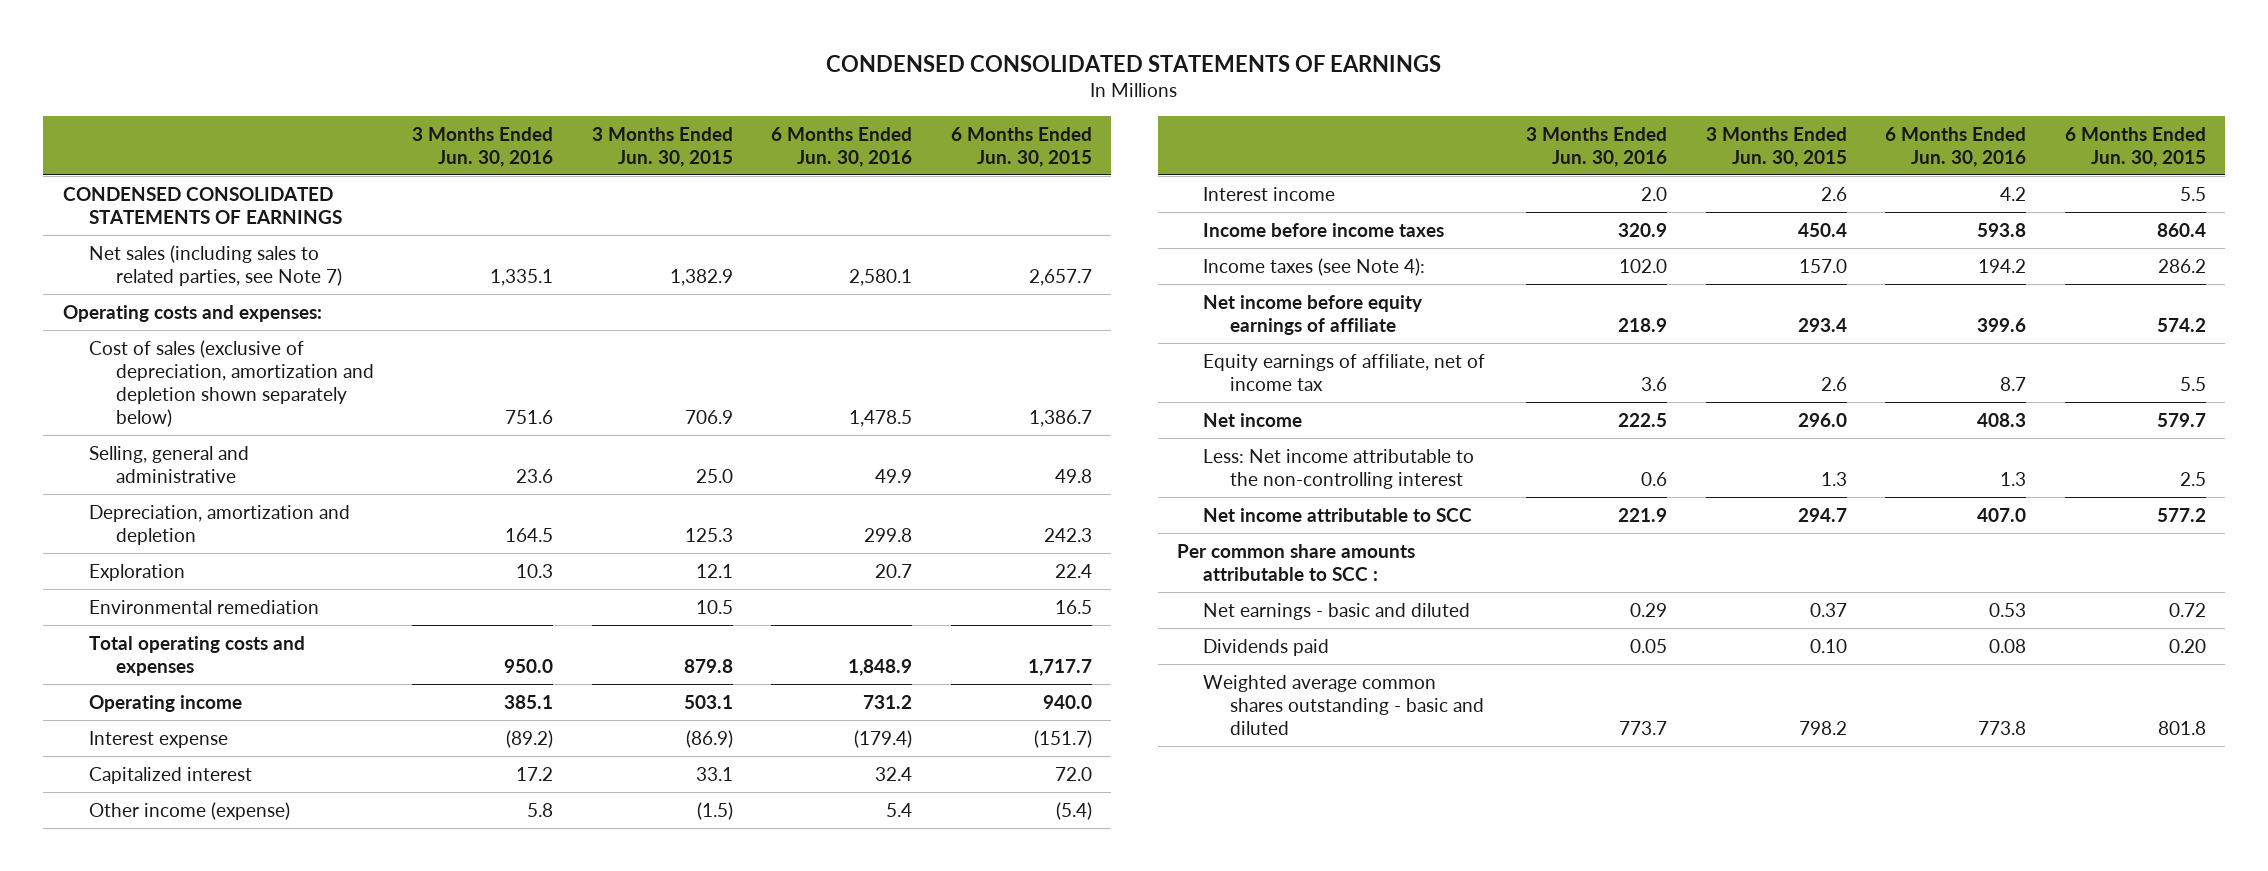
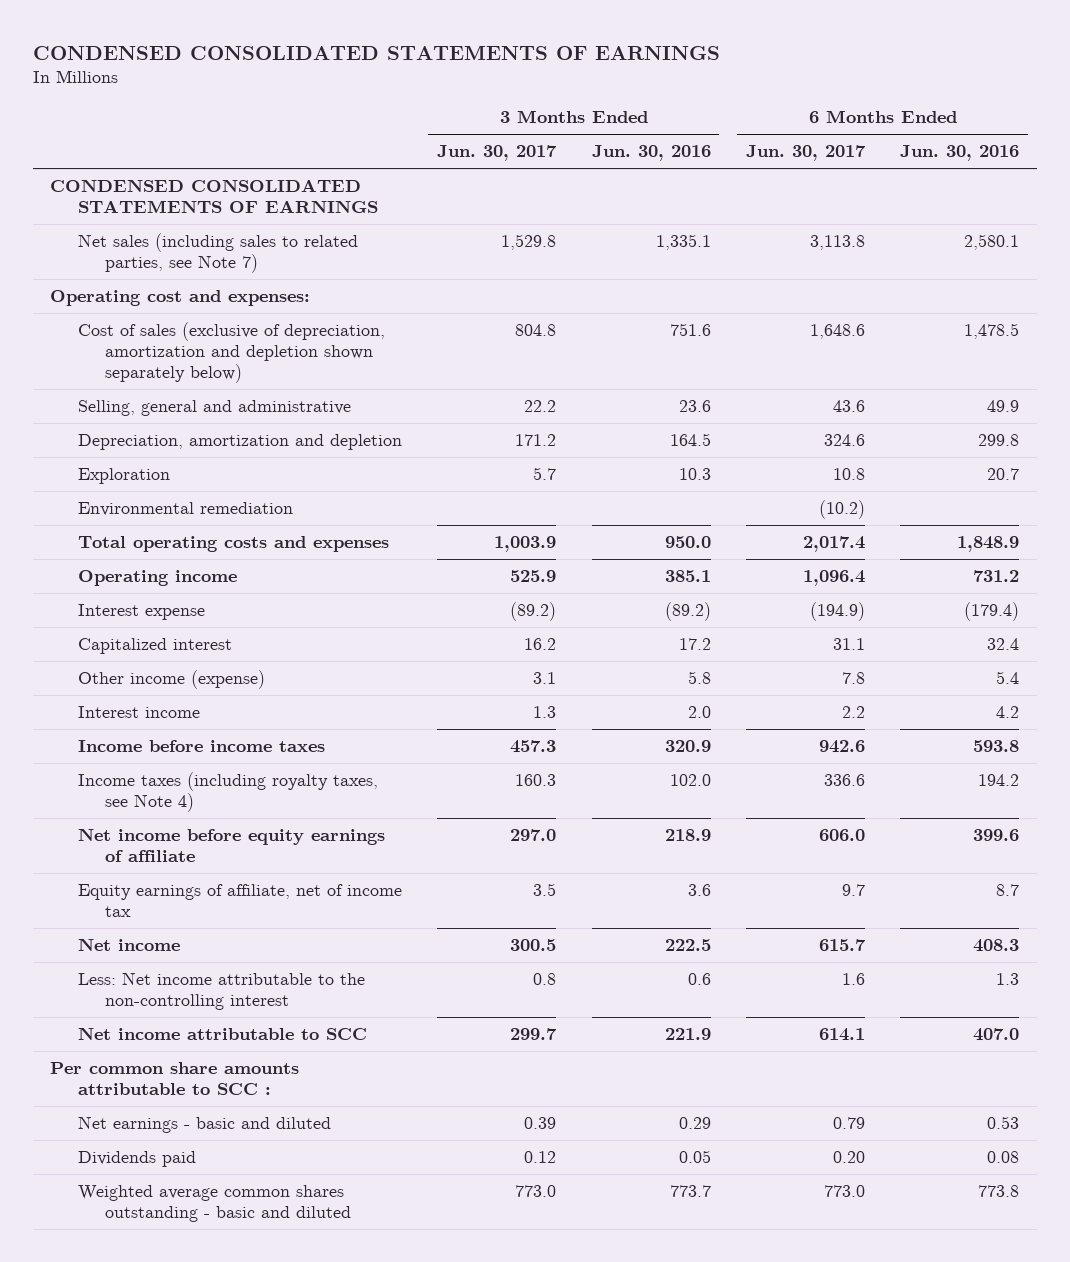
- | 3 Months Ended Jun. 30, 2016 | 3 Months Ended Jun. 30, 2015 | 6 Months Ended Jun. 30, 2016 | 6 Months Ended Jun. 30, 2015
+ | 3 Months Ended Jun. 30, 2017 | 3 Months Ended Jun. 30, 2016 | 6 Months Ended Jun. 30, 2017 | 6 Months Ended Jun. 30, 2016
- Operating costs and expenses:
+ Operating cost and expenses:
- Income taxes (see Note 4): | 102.0 | 157.0 | 194.2 | 286.2
+ Income taxes (including royalty taxes, see Note 4) | 160.3 | 102.0 | 336.6 | 194.2

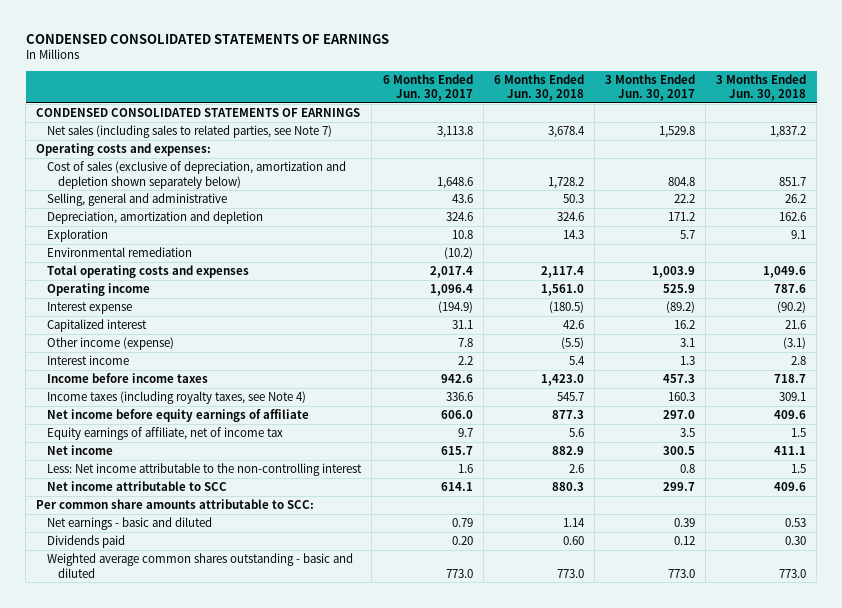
- | 3 Months Ended Jun. 30, 2017 | 3 Months Ended Jun. 30, 2016 | 6 Months Ended Jun. 30, 2017 | 6 Months Ended Jun. 30, 2016
+ | 6 Months Ended Jun. 30, 2017 | 6 Months Ended Jun. 30, 2018 | 3 Months Ended Jun. 30, 2017 | 3 Months Ended Jun. 30, 2018
- Operating cost and expenses:
+ Operating costs and expenses:
- Per common share amounts attributable to SCC :
+ Per common share amounts attributable to SCC:

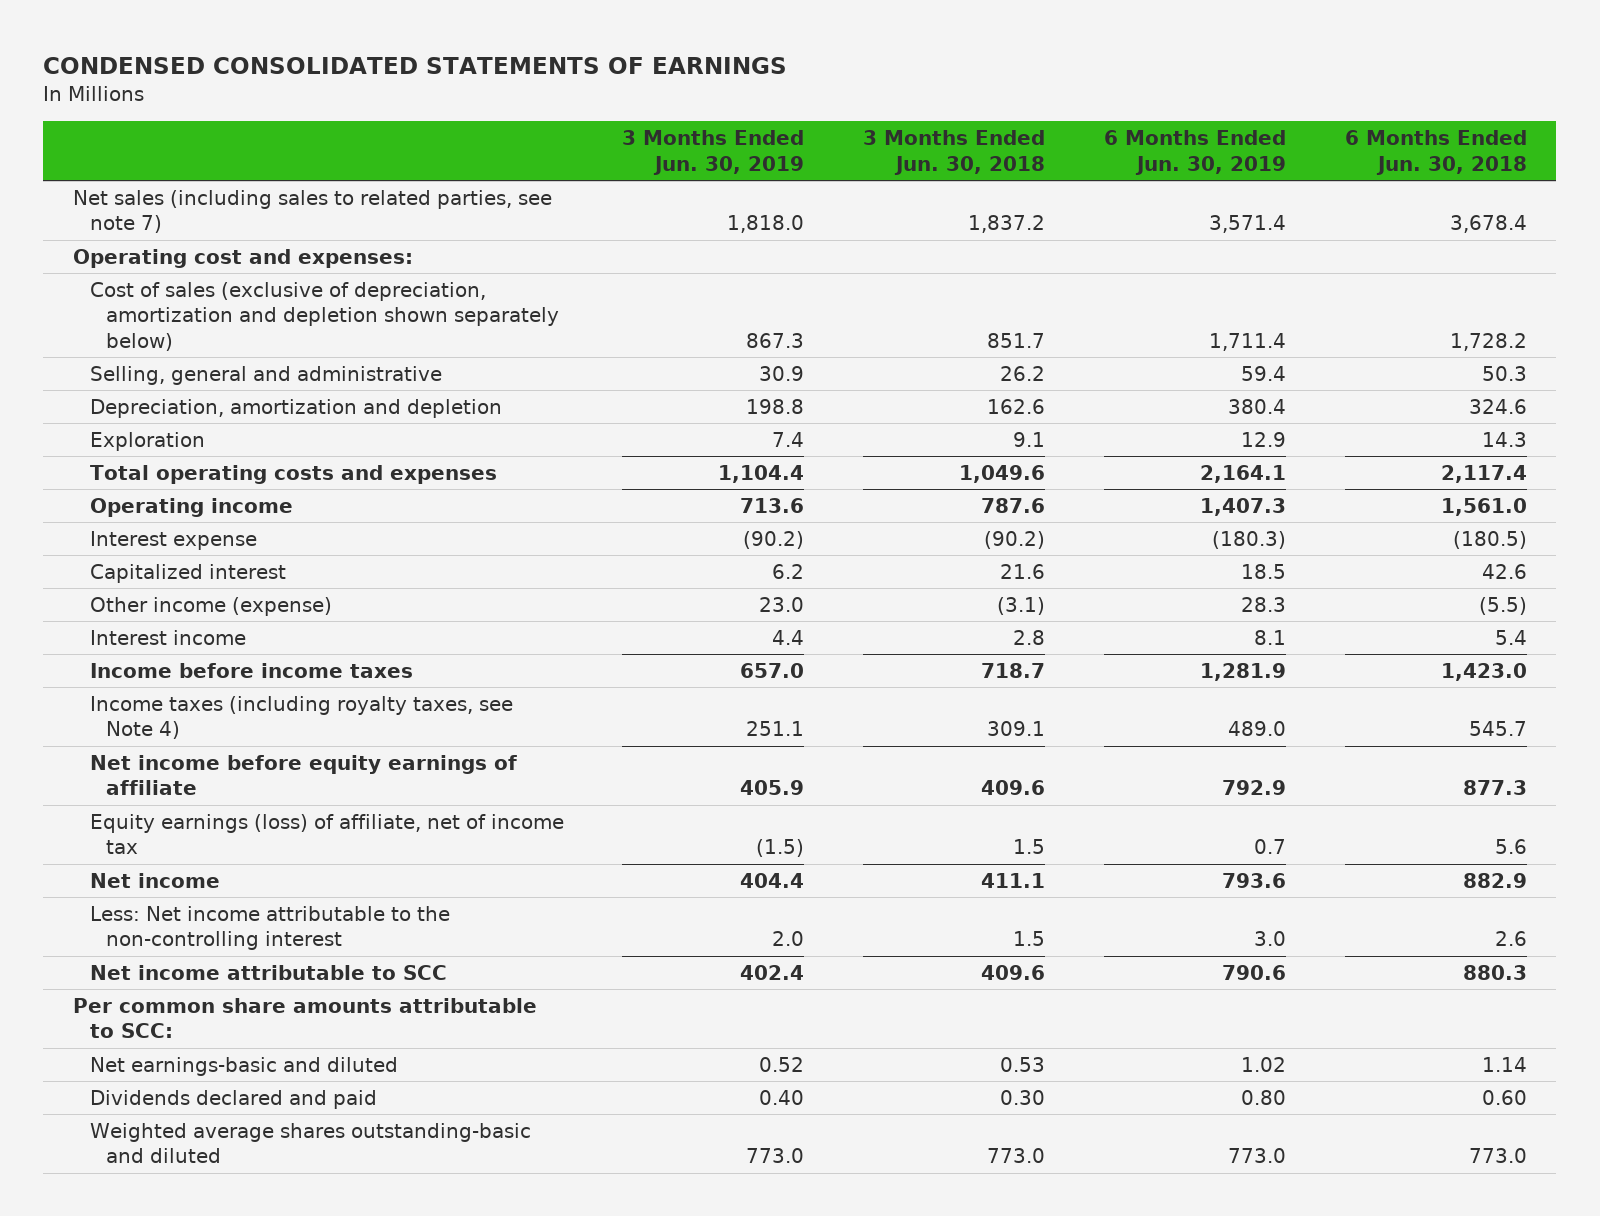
- | 6 Months Ended Jun. 30, 2017 | 6 Months Ended Jun. 30, 2018 | 3 Months Ended Jun. 30, 2017 | 3 Months Ended Jun. 30, 2018
+ | 3 Months Ended Jun. 30, 2019 | 3 Months Ended Jun. 30, 2018 | 6 Months Ended Jun. 30, 2019 | 6 Months Ended Jun. 30, 2018
- CONDENSED CONSOLIDATED STATEMENTS OF EARNINGS
- Net sales (including sales to related parties, see Note 7) | 3,113.8 | 3,678.4 | 1,529.8 | 1,837.2
- Operating costs and expenses:
+ Net sales (including sales to related parties, see note 7) | 1,818.0 | 1,837.2 | 3,571.4 | 3,678.4
+ Operating cost and expenses:
- Environmental remediation | (10.2) | | |
- Equity earnings of affiliate, net of income tax | 9.7 | 5.6 | 3.5 | 1.5
+ Equity earnings (loss) of affiliate, net of income tax | (1.5) | 1.5 | 0.7 | 5.6
- Net earnings - basic and diluted | 0.79 | 1.14 | 0.39 | 0.53
- Dividends paid | 0.20 | 0.60 | 0.12 | 0.30
- Weighted average common shares outstanding - basic and diluted | 773.0 | 773.0 | 773.0 | 773.0
+ Net earnings-basic and diluted | 0.52 | 0.53 | 1.02 | 1.14
+ Dividends declared and paid | 0.40 | 0.30 | 0.80 | 0.60
+ Weighted average shares outstanding-basic and diluted | 773.0 | 773.0 | 773.0 | 773.0

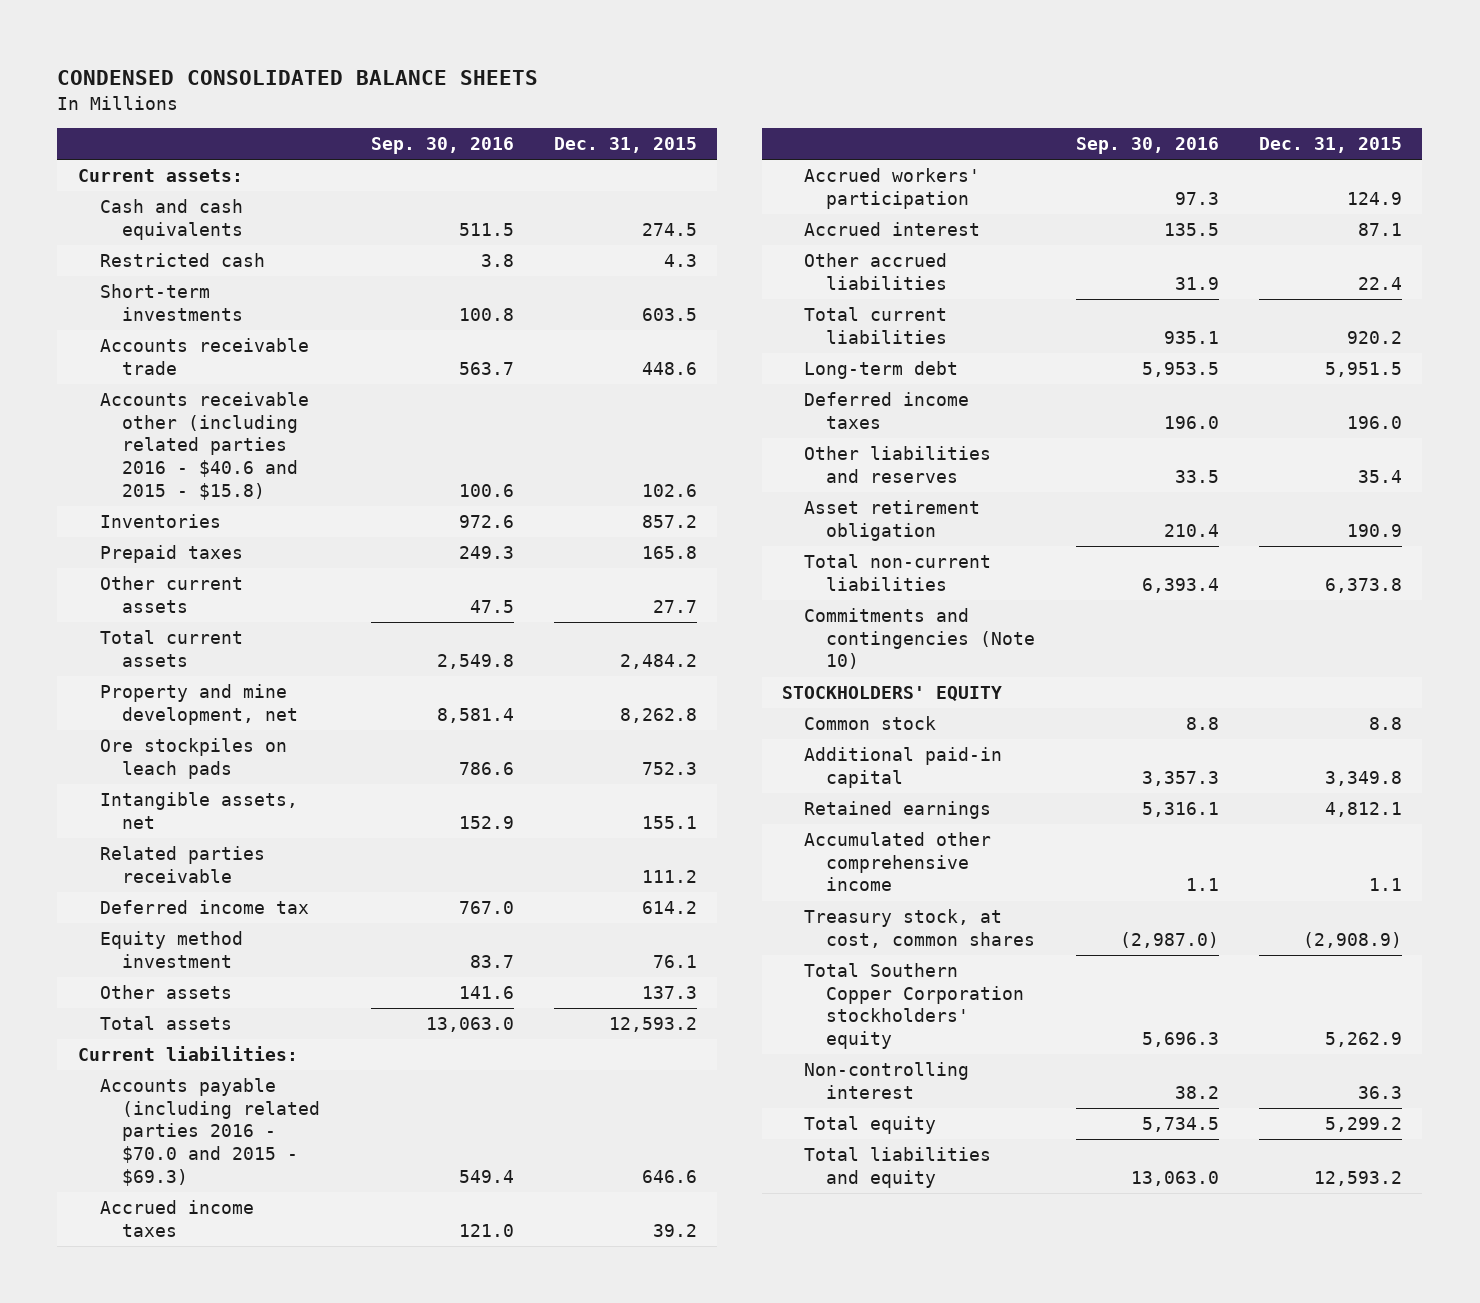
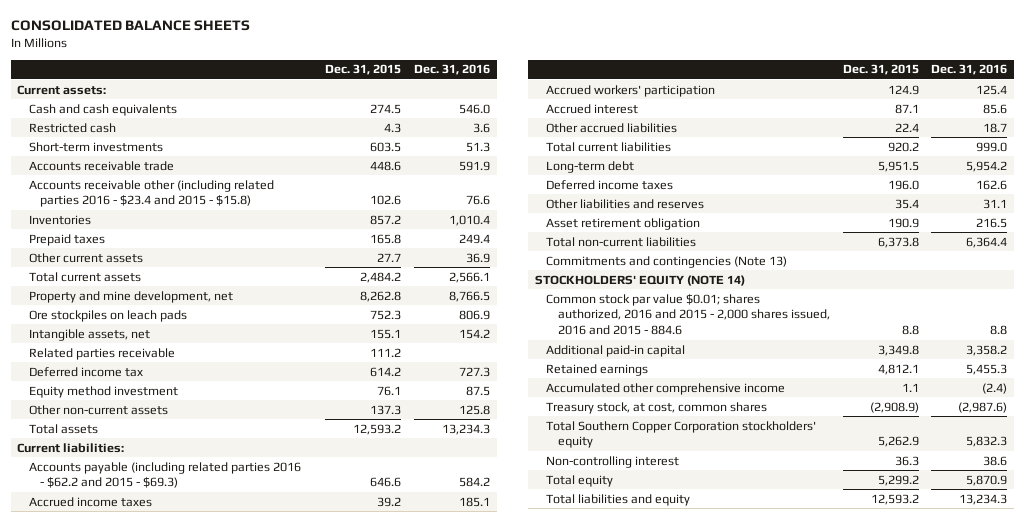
- CONDENSED CONSOLIDATED BALANCE SHEETS
+ CONSOLIDATED BALANCE SHEETS
- | Sep. 30, 2016 | Dec. 31, 2015
+ | Dec. 31, 2015 | Dec. 31, 2016
- Accounts receivable other (including related parties 2016 - $40.6 and 2015 - $15.8) | 100.6 | 102.6
+ Accounts receivable other (including related parties 2016 - $23.4 and 2015 - $15.8) | 102.6 | 76.6
- Other assets | 141.6 | 137.3
+ Other non-current assets | 137.3 | 125.8
- Accounts payable (including related parties 2016 - $70.0 and 2015 - $69.3) | 549.4 | 646.6
+ Accounts payable (including related parties 2016 - $62.2 and 2015 - $69.3) | 646.6 | 584.2
- Commitments and contingencies (Note 10)
- STOCKHOLDERS' EQUITY
- Common stock | 8.8 | 8.8
+ Commitments and contingencies (Note 13)
+ STOCKHOLDERS' EQUITY (NOTE 14)
+ Common stock par value $0.01; shares authorized, 2016 and 2015 - 2,000 shares issued, 2016 and 2015 - 884.6 | 8.8 | 8.8

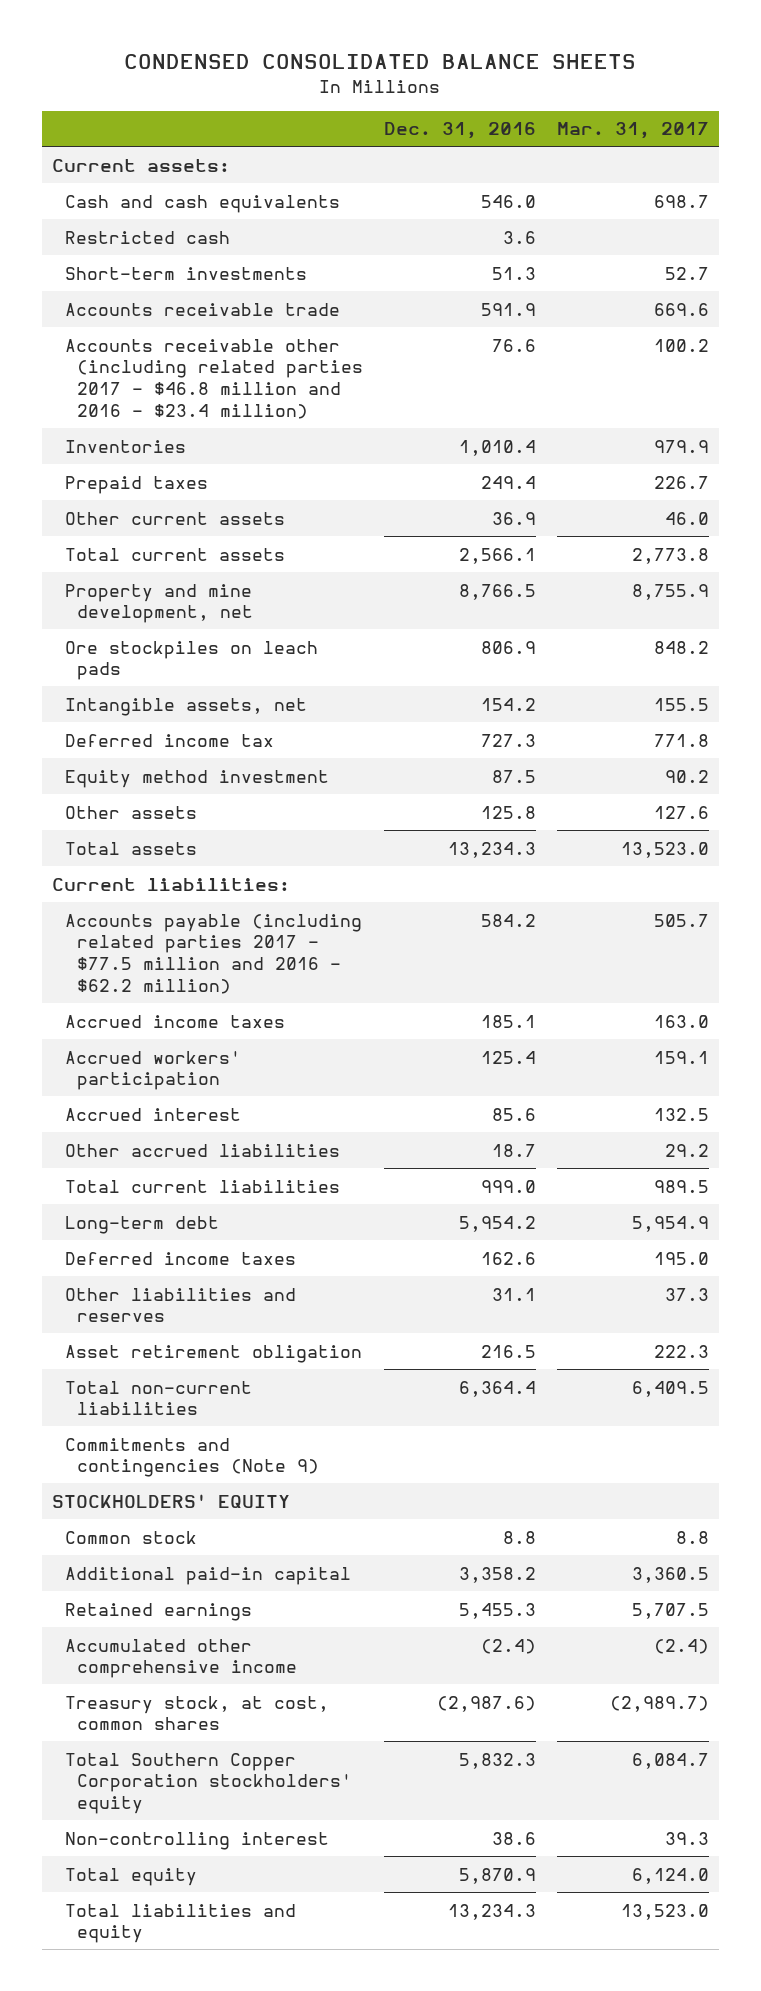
- CONSOLIDATED BALANCE SHEETS
+ CONDENSED CONSOLIDATED BALANCE SHEETS
- | Dec. 31, 2015 | Dec. 31, 2016
+ | Dec. 31, 2016 | Mar. 31, 2017
- Accounts receivable other (including related parties 2016 - $23.4 and 2015 - $15.8) | 102.6 | 76.6
+ Accounts receivable other (including related parties 2017 - $46.8 million and 2016 - $23.4 million) | 76.6 | 100.2
- Related parties receivable | 111.2 |
- Other non-current assets | 137.3 | 125.8
+ Other assets | 125.8 | 127.6
- Accounts payable (including related parties 2016 - $62.2 and 2015 - $69.3) | 646.6 | 584.2
+ Accounts payable (including related parties 2017 - $77.5 million and 2016 - $62.2 million) | 584.2 | 505.7
- Commitments and contingencies (Note 13)
- STOCKHOLDERS' EQUITY (NOTE 14)
- Common stock par value $0.01; shares authorized, 2016 and 2015 - 2,000 shares issued, 2016 and 2015 - 884.6 | 8.8 | 8.8
+ Commitments and contingencies (Note 9)
+ STOCKHOLDERS' EQUITY
+ Common stock | 8.8 | 8.8

